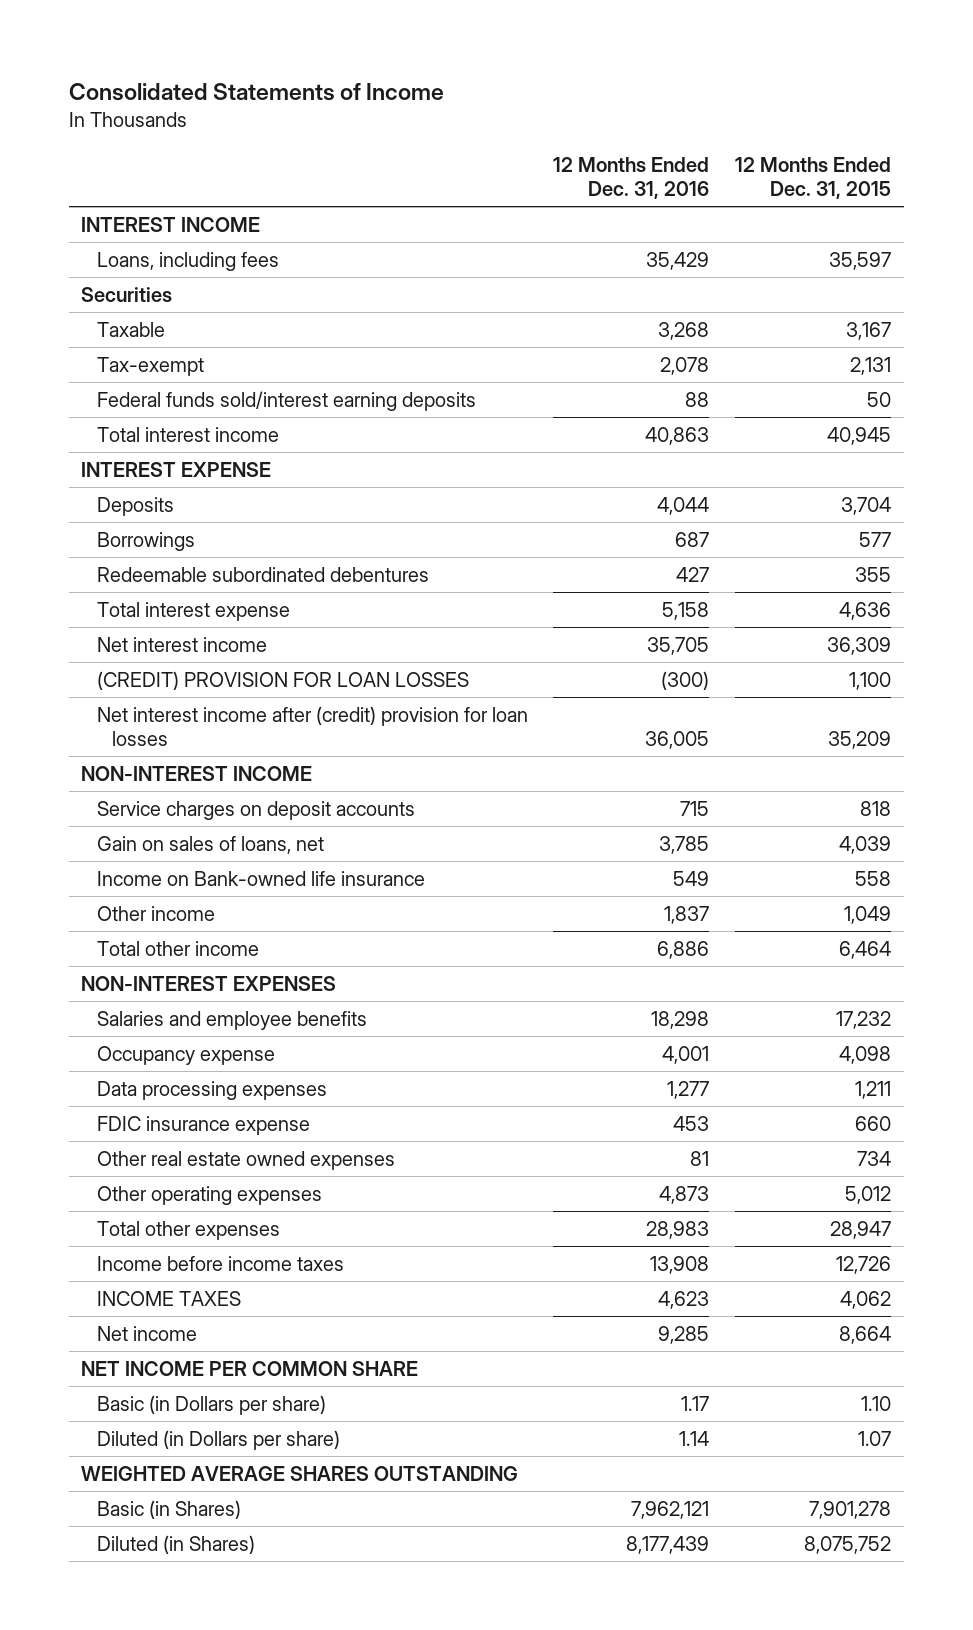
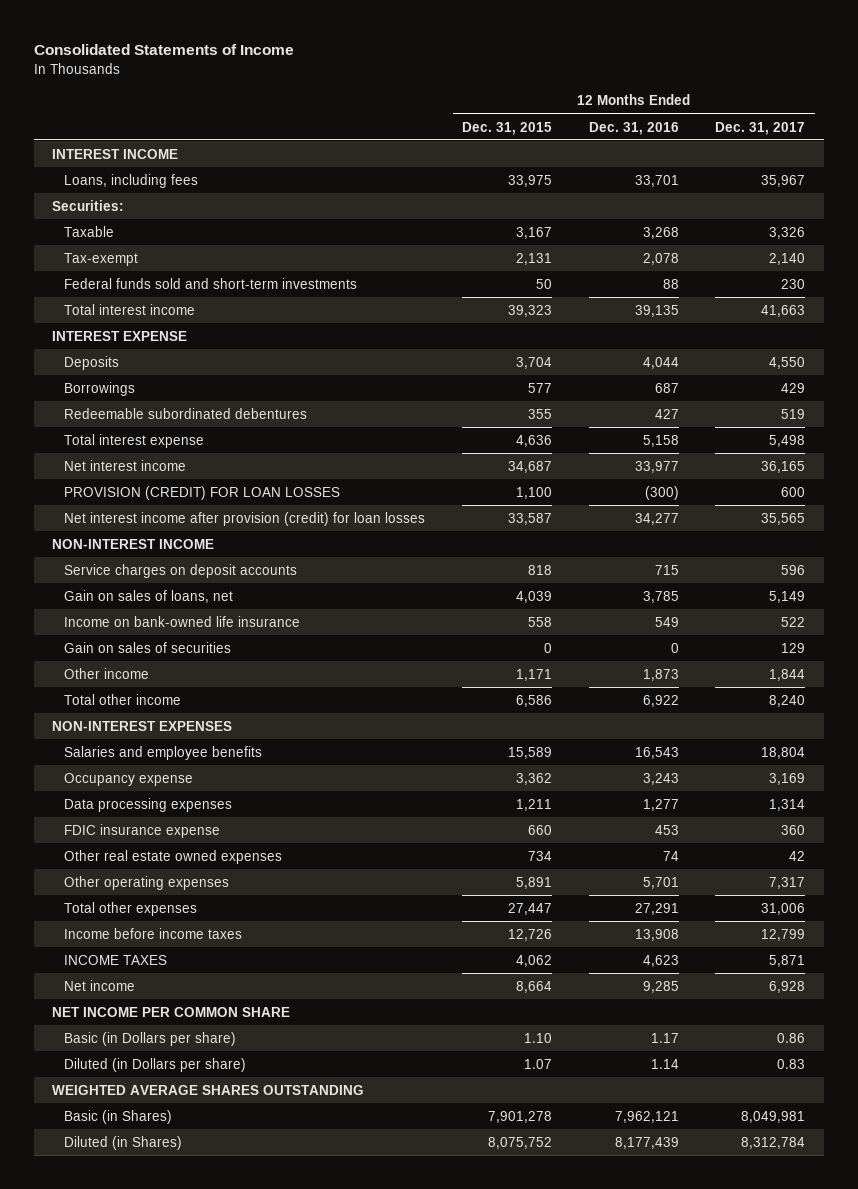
- | 12 Months Ended Dec. 31, 2016 | 12 Months Ended Dec. 31, 2015
+ | 12 Months Ended Dec. 31, 2015 | 12 Months Ended Dec. 31, 2016 | 12 Months Ended Dec. 31, 2017
- Loans, including fees | 35,429 | 35,597
- Securities
+ Loans, including fees | 33,975 | 33,701 | 35,967
+ Securities:
- Federal funds sold/interest earning deposits | 88 | 50
- Total interest income | 40,863 | 40,945
+ Federal funds sold and short-term investments | 50 | 88 | 230
+ Total interest income | 39,323 | 39,135 | 41,663
- Net interest income | 35,705 | 36,309
- (CREDIT) PROVISION FOR LOAN LOSSES | (300) | 1,100
- Net interest income after (credit) provision for loan losses | 36,005 | 35,209
+ Net interest income | 34,687 | 33,977 | 36,165
+ PROVISION (CREDIT) FOR LOAN LOSSES | 1,100 | (300) | 600
+ Net interest income after provision (credit) for loan losses | 33,587 | 34,277 | 35,565
- Income on Bank-owned life insurance | 549 | 558
- Other income | 1,837 | 1,049
- Total other income | 6,886 | 6,464
+ Income on bank-owned life insurance | 558 | 549 | 522
+ Gain on sales of securities | 0 | 0 | 129
+ Other income | 1,171 | 1,873 | 1,844
+ Total other income | 6,586 | 6,922 | 8,240
- Salaries and employee benefits | 18,298 | 17,232
- Occupancy expense | 4,001 | 4,098
+ Salaries and employee benefits | 15,589 | 16,543 | 18,804
+ Occupancy expense | 3,362 | 3,243 | 3,169
- Other real estate owned expenses | 81 | 734
- Other operating expenses | 4,873 | 5,012
- Total other expenses | 28,983 | 28,947
+ Other real estate owned expenses | 734 | 74 | 42
+ Other operating expenses | 5,891 | 5,701 | 7,317
+ Total other expenses | 27,447 | 27,291 | 31,006

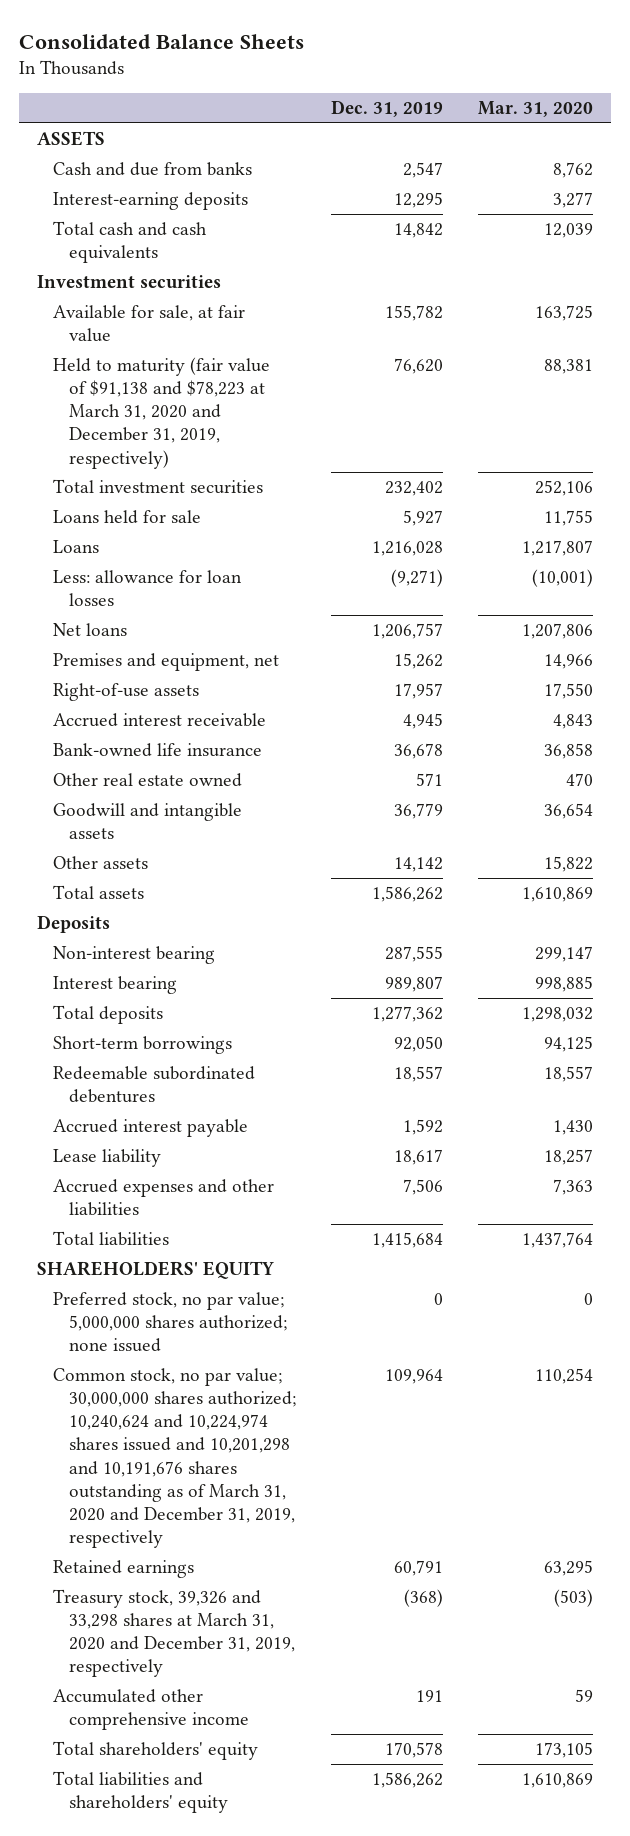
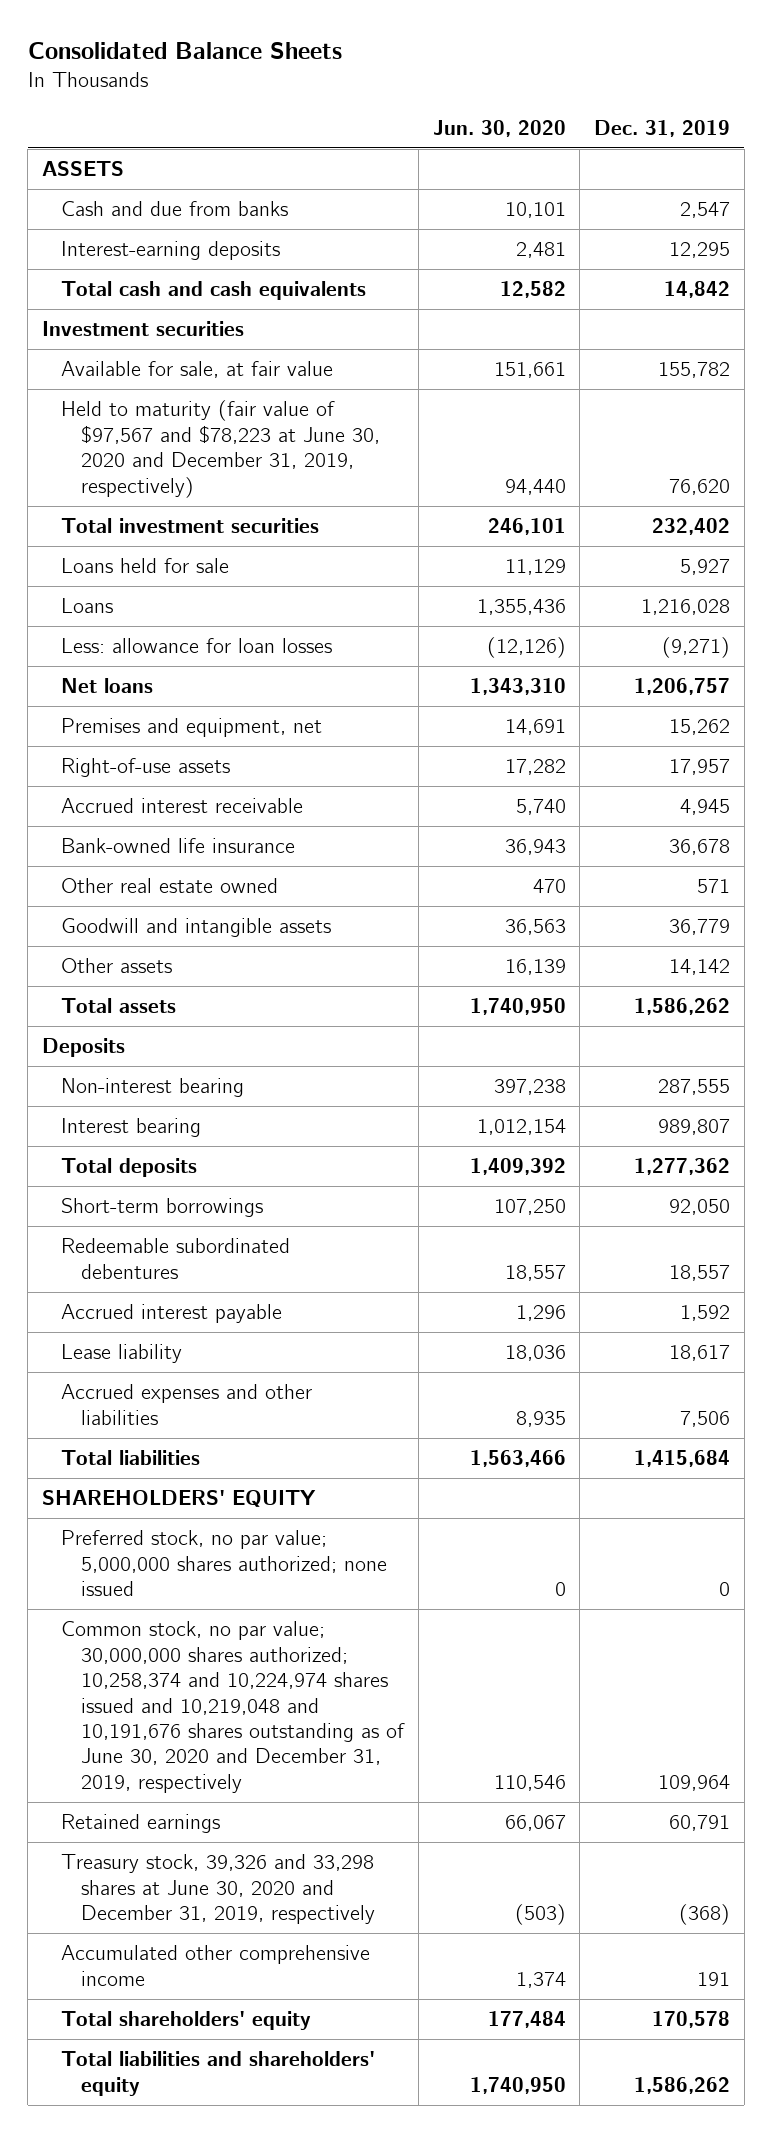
- | Dec. 31, 2019 | Mar. 31, 2020
+ | Jun. 30, 2020 | Dec. 31, 2019
- Held to maturity (fair value of $91,138 and $78,223 at March 31, 2020 and December 31, 2019, respectively) | 76,620 | 88,381
+ Held to maturity (fair value of $97,567 and $78,223 at June 30, 2020 and December 31, 2019, respectively) | 94,440 | 76,620
- Common stock, no par value; 30,000,000 shares authorized; 10,240,624 and 10,224,974 shares issued and 10,201,298 and 10,191,676 shares outstanding as of March 31, 2020 and December 31, 2019, respectively | 109,964 | 110,254
+ Common stock, no par value; 30,000,000 shares authorized; 10,258,374 and 10,224,974 shares issued and 10,219,048 and 10,191,676 shares outstanding as of June 30, 2020 and December 31, 2019, respectively | 110,546 | 109,964
- Treasury stock, 39,326 and 33,298 shares at March 31, 2020 and December 31, 2019, respectively | (368) | (503)
+ Treasury stock, 39,326 and 33,298 shares at June 30, 2020 and December 31, 2019, respectively | (503) | (368)

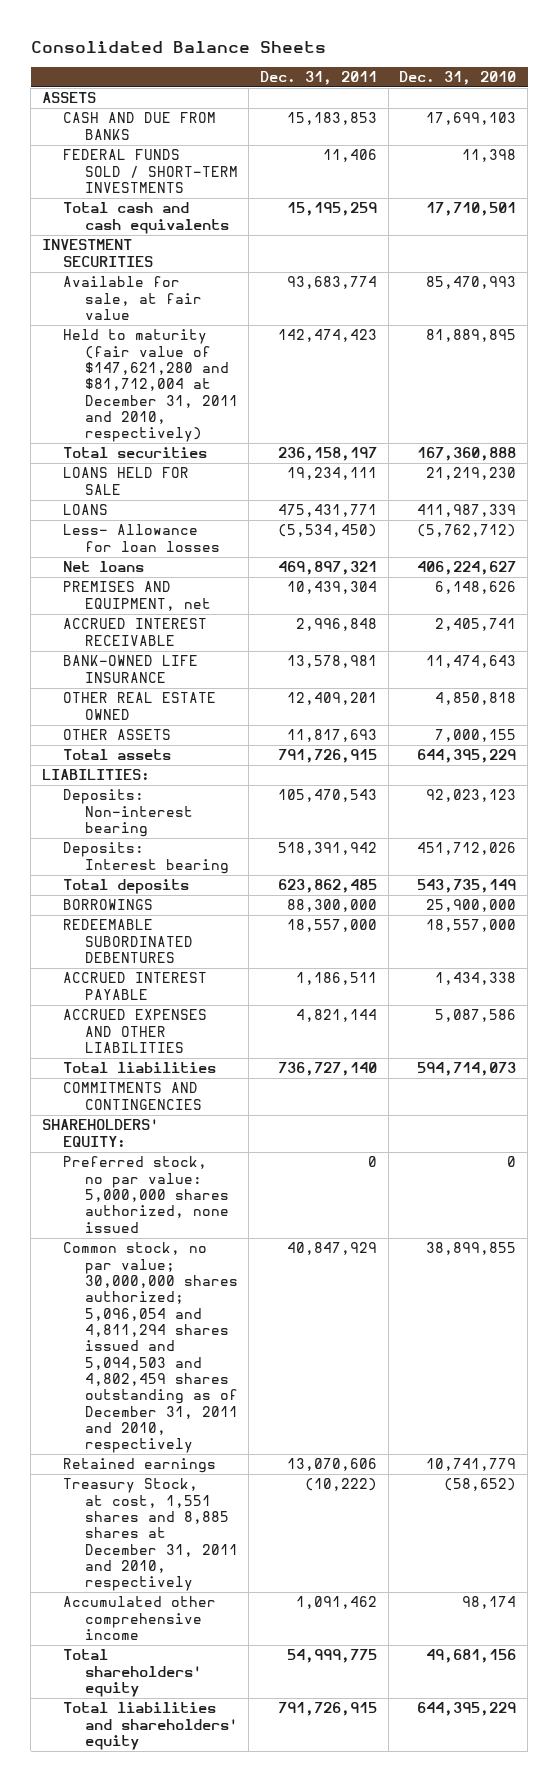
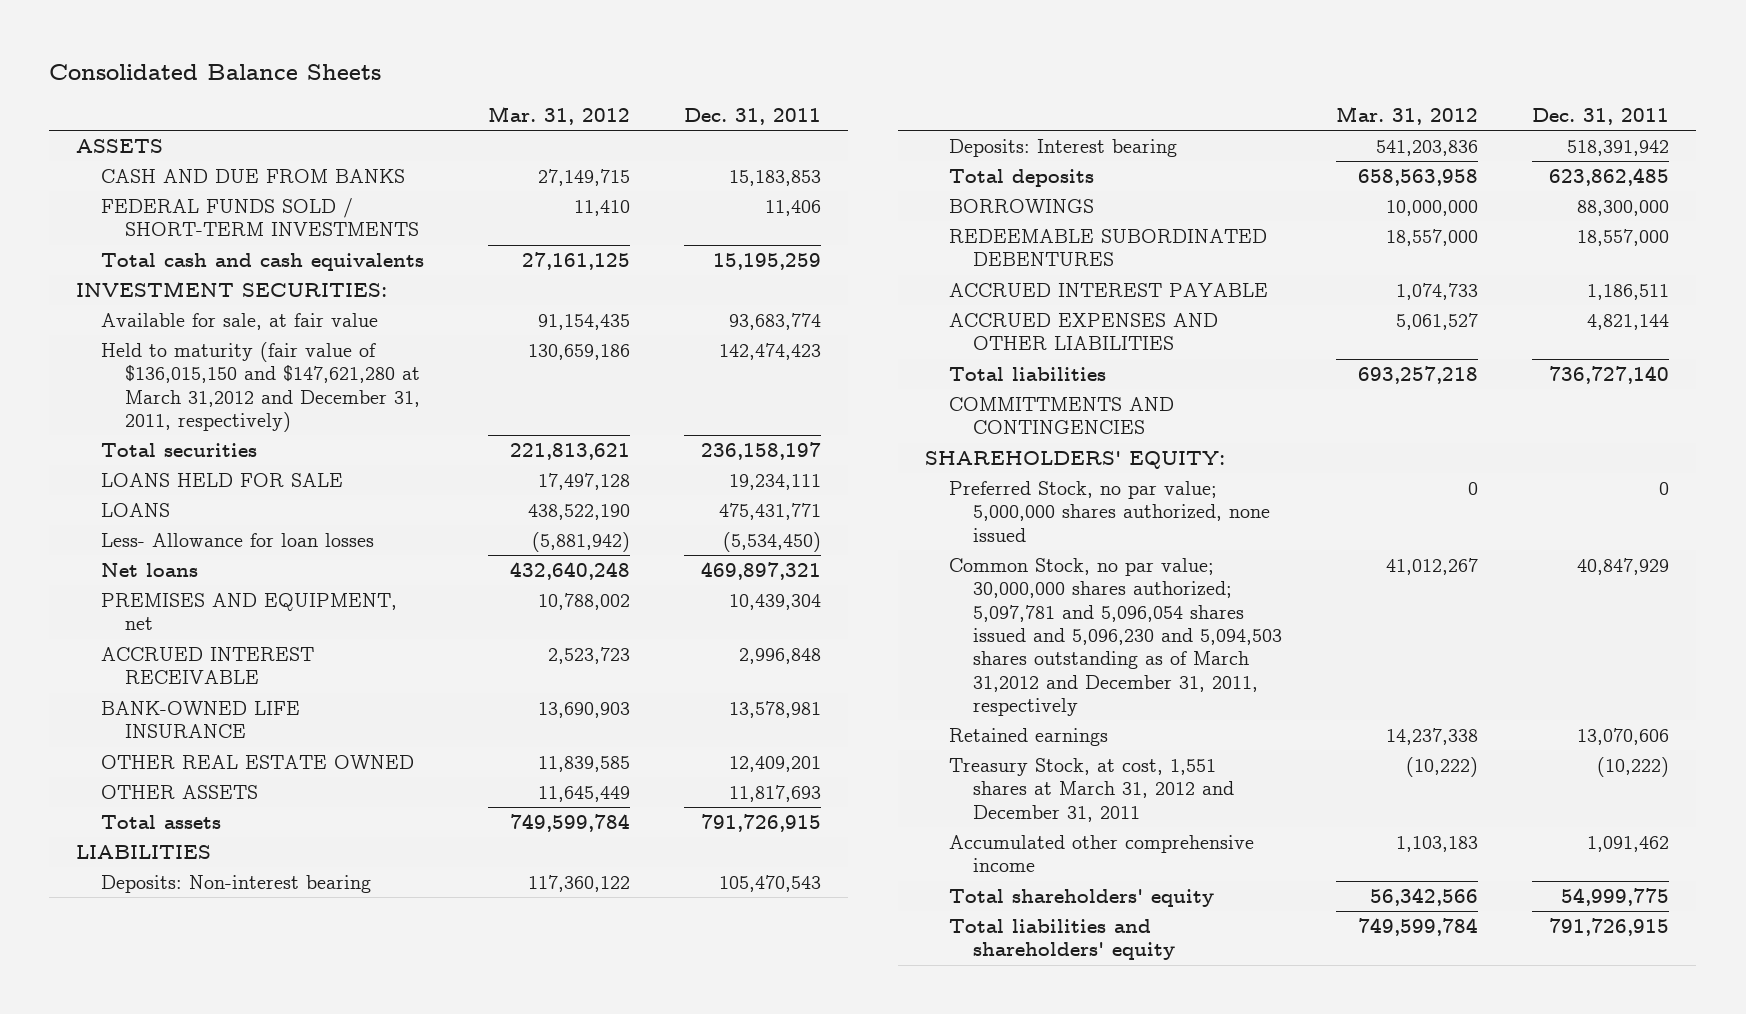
- | Dec. 31, 2011 | Dec. 31, 2010
+ | Mar. 31, 2012 | Dec. 31, 2011
- INVESTMENT SECURITIES
+ INVESTMENT SECURITIES:
- Held to maturity (fair value of $147,621,280 and $81,712,004 at December 31, 2011 and 2010, respectively) | 142,474,423 | 81,889,895
+ Held to maturity (fair value of $136,015,150 and $147,621,280 at March 31,2012 and December 31, 2011, respectively) | 130,659,186 | 142,474,423
- LIABILITIES:
+ LIABILITIES
- COMMITMENTS AND CONTINGENCIES
+ COMMITTMENTS AND CONTINGENCIES
- Preferred stock, no par value: 5,000,000 shares authorized, none issued | 0 | 0
- Common stock, no par value; 30,000,000 shares authorized; 5,096,054 and 4,811,294 shares issued and 5,094,503 and 4,802,459 shares outstanding as of December 31, 2011 and 2010, respectively | 40,847,929 | 38,899,855
+ Preferred Stock, no par value; 5,000,000 shares authorized, none issued | 0 | 0
+ Common Stock, no par value; 30,000,000 shares authorized; 5,097,781 and 5,096,054 shares issued and 5,096,230 and 5,094,503 shares outstanding as of March 31,2012 and December 31, 2011, respectively | 41,012,267 | 40,847,929
- Treasury Stock, at cost, 1,551 shares and 8,885 shares at December 31, 2011 and 2010, respectively | (10,222) | (58,652)
+ Treasury Stock, at cost, 1,551 shares at March 31, 2012 and December 31, 2011 | (10,222) | (10,222)

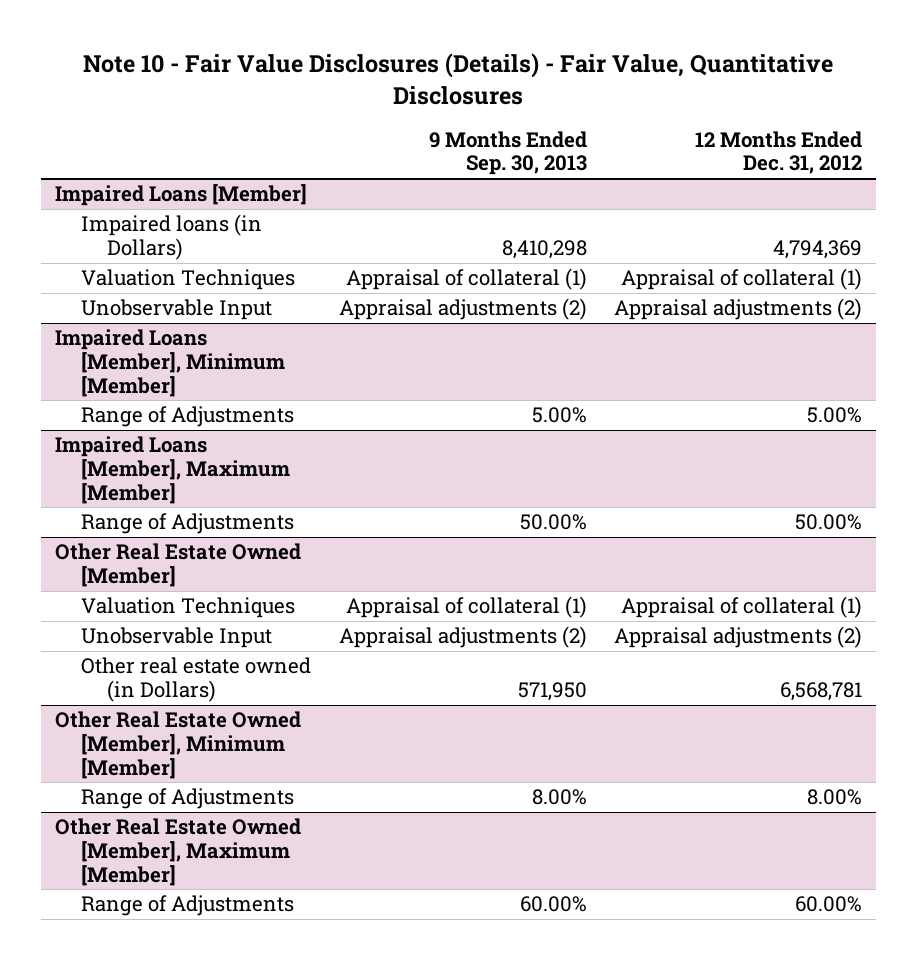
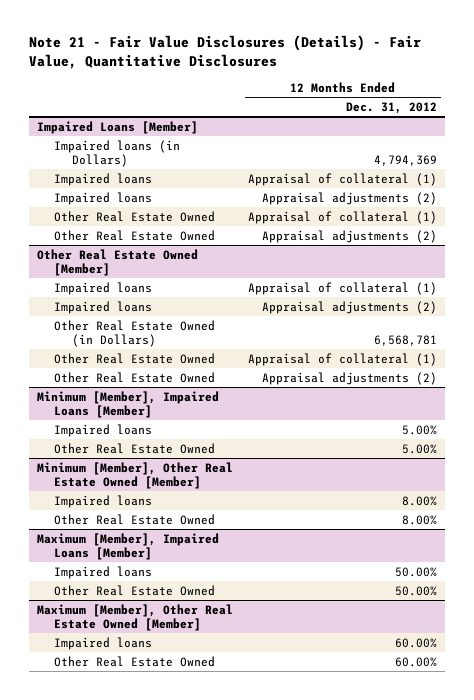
- Note 10 - Fair Value Disclosures (Details) - Fair Value, Quantitative Disclosures
+ Note 21 - Fair Value Disclosures (Details) - Fair Value, Quantitative Disclosures
- | 9 Months Ended Sep. 30, 2013 | 12 Months Ended Dec. 31, 2012
+ | 12 Months Ended Dec. 31, 2012
@ Impaired Loans [Member]
- Valuation Techniques | Appraisal of collateral (1) | Appraisal of collateral (1)
- Unobservable Input | Appraisal adjustments (2) | Appraisal adjustments (2)
- Impaired Loans [Member], Minimum [Member]
- Range of Adjustments | 5.00% | 5.00%
- Impaired Loans [Member], Maximum [Member]
- Range of Adjustments | 50.00% | 50.00%
@ Impaired Loans [Member]
+ Impaired loans | Appraisal of collateral (1)
+ Impaired loans | Appraisal adjustments (2)
+ Other Real Estate Owned | Appraisal of collateral (1)
+ Other Real Estate Owned | Appraisal adjustments (2)
@ Other Real Estate Owned [Member]
- Valuation Techniques | Appraisal of collateral (1) | Appraisal of collateral (1)
- Unobservable Input | Appraisal adjustments (2) | Appraisal adjustments (2)
- Other real estate owned (in Dollars) | 571,950 | 6,568,781
- Other Real Estate Owned [Member], Minimum [Member]
- Range of Adjustments | 8.00% | 8.00%
- Other Real Estate Owned [Member], Maximum [Member]
- Range of Adjustments | 60.00% | 60.00%
@ Other Real Estate Owned [Member]
+ Impaired loans | Appraisal of collateral (1)
+ Impaired loans | Appraisal adjustments (2)
+ Other Real Estate Owned (in Dollars) | 6,568,781
+ Other Real Estate Owned | Appraisal of collateral (1)
+ Other Real Estate Owned | Appraisal adjustments (2)
+ Minimum [Member], Impaired Loans [Member]
+ Impaired loans | 5.00%
+ Other Real Estate Owned | 5.00%
+ Minimum [Member], Other Real Estate Owned [Member]
+ Impaired loans | 8.00%
+ Other Real Estate Owned | 8.00%
+ Maximum [Member], Impaired Loans [Member]
+ Impaired loans | 50.00%
+ Other Real Estate Owned | 50.00%
+ Maximum [Member], Other Real Estate Owned [Member]
+ Impaired loans | 60.00%
+ Other Real Estate Owned | 60.00%

